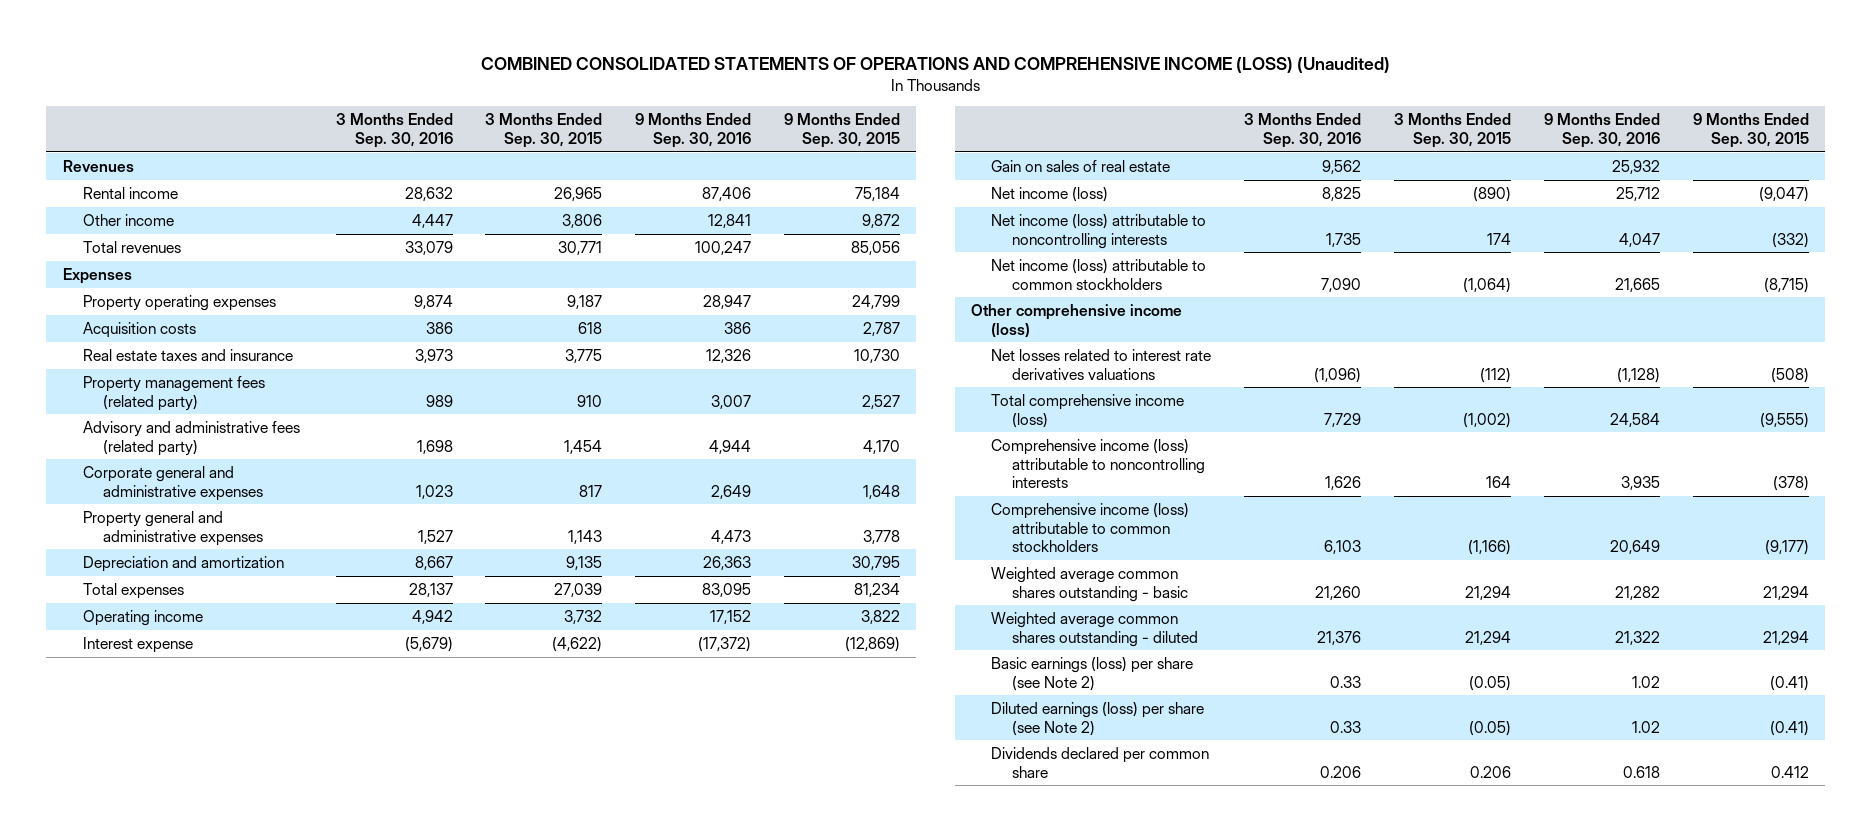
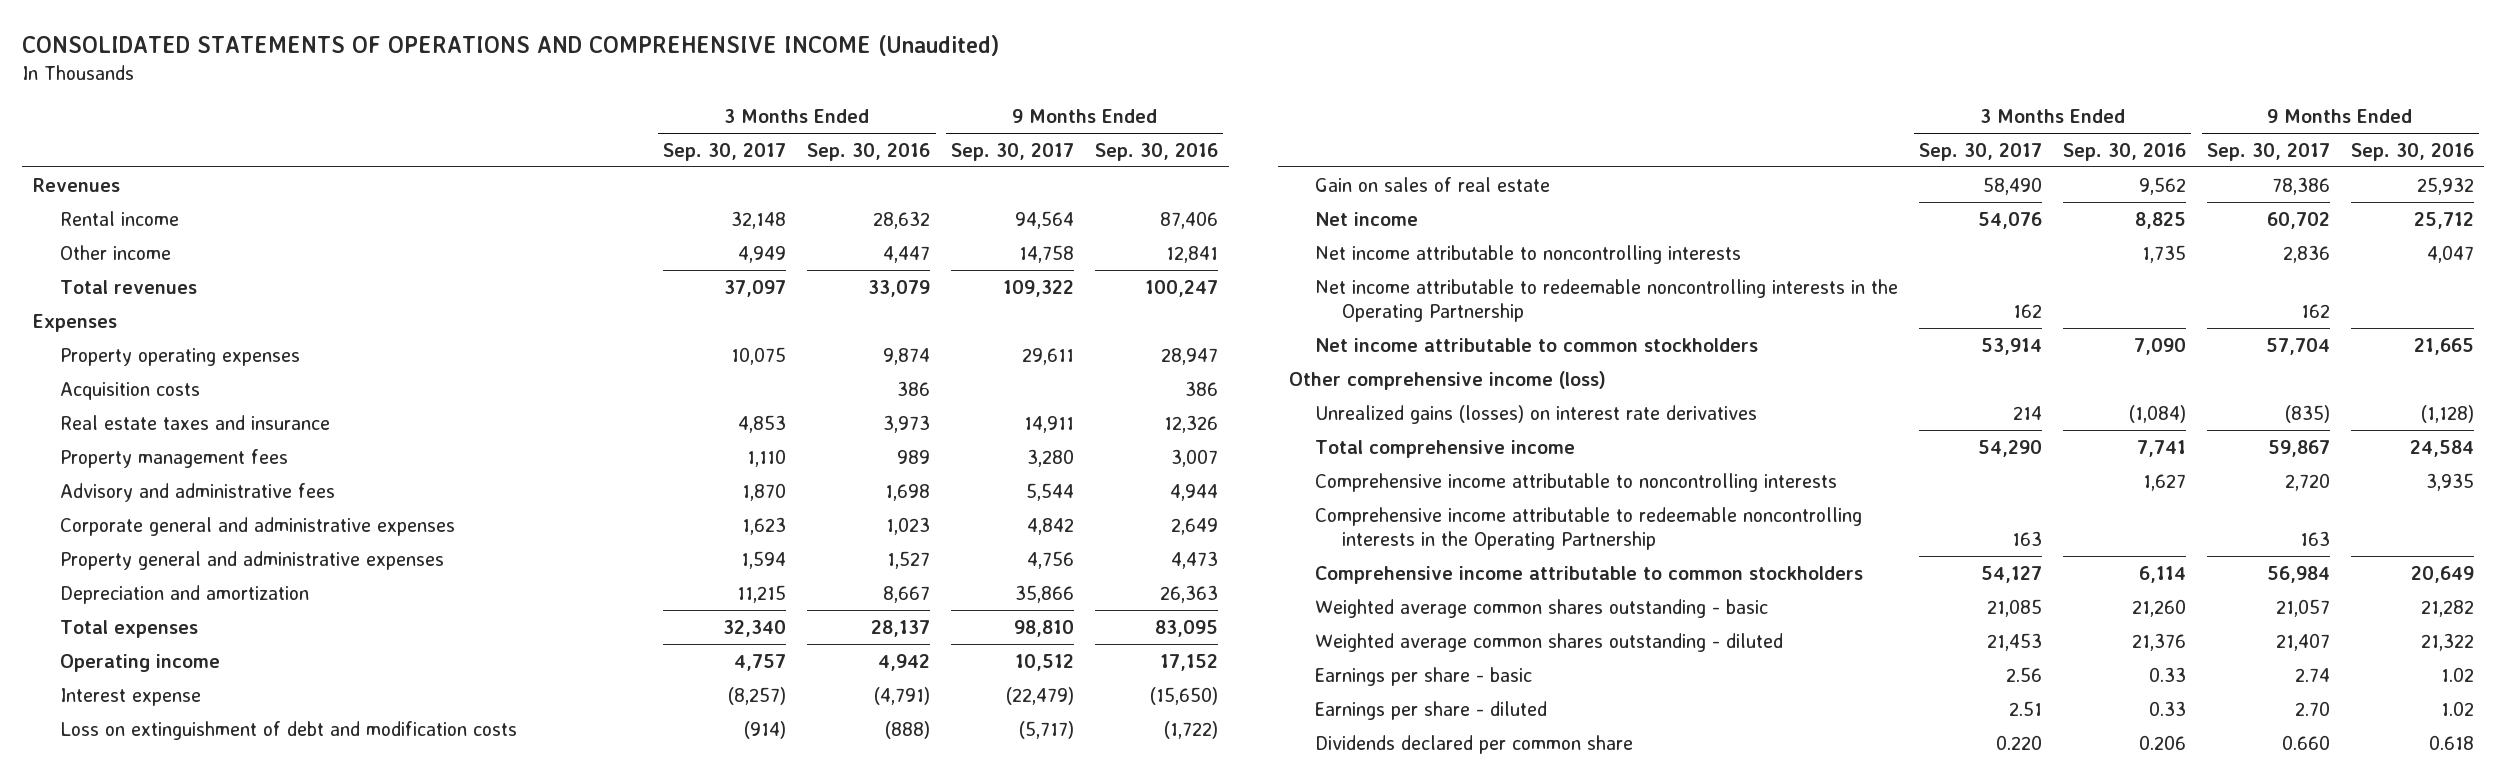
- COMBINED CONSOLIDATED STATEMENTS OF OPERATIONS AND COMPREHENSIVE INCOME (LOSS) (Unaudited)
+ CONSOLIDATED STATEMENTS OF OPERATIONS AND COMPREHENSIVE INCOME (Unaudited)
- | 3 Months Ended Sep. 30, 2016 | 3 Months Ended Sep. 30, 2015 | 9 Months Ended Sep. 30, 2016 | 9 Months Ended Sep. 30, 2015
+ | 3 Months Ended Sep. 30, 2017 | 3 Months Ended Sep. 30, 2016 | 9 Months Ended Sep. 30, 2017 | 9 Months Ended Sep. 30, 2016
- Property management fees (related party) | 989 | 910 | 3,007 | 2,527
- Advisory and administrative fees (related party) | 1,698 | 1,454 | 4,944 | 4,170
+ Property management fees | 1,110 | 989 | 3,280 | 3,007
+ Advisory and administrative fees | 1,870 | 1,698 | 5,544 | 4,944
- Interest expense | (5,679) | (4,622) | (17,372) | (12,869)
+ Interest expense | (8,257) | (4,791) | (22,479) | (15,650)
+ Loss on extinguishment of debt and modification costs | (914) | (888) | (5,717) | (1,722)
- Net income (loss) | 8,825 | (890) | 25,712 | (9,047)
- Net income (loss) attributable to noncontrolling interests | 1,735 | 174 | 4,047 | (332)
- Net income (loss) attributable to common stockholders | 7,090 | (1,064) | 21,665 | (8,715)
+ Net income | 54,076 | 8,825 | 60,702 | 25,712
+ Net income attributable to noncontrolling interests | | 1,735 | 2,836 | 4,047
+ Net income attributable to redeemable noncontrolling interests in the Operating Partnership | 162 | | 162 |
+ Net income attributable to common stockholders | 53,914 | 7,090 | 57,704 | 21,665
- Net losses related to interest rate derivatives valuations | (1,096) | (112) | (1,128) | (508)
- Total comprehensive income (loss) | 7,729 | (1,002) | 24,584 | (9,555)
- Comprehensive income (loss) attributable to noncontrolling interests | 1,626 | 164 | 3,935 | (378)
- Comprehensive income (loss) attributable to common stockholders | 6,103 | (1,166) | 20,649 | (9,177)
+ Unrealized gains (losses) on interest rate derivatives | 214 | (1,084) | (835) | (1,128)
+ Total comprehensive income | 54,290 | 7,741 | 59,867 | 24,584
+ Comprehensive income attributable to noncontrolling interests | | 1,627 | 2,720 | 3,935
+ Comprehensive income attributable to redeemable noncontrolling interests in the Operating Partnership | 163 | | 163 |
+ Comprehensive income attributable to common stockholders | 54,127 | 6,114 | 56,984 | 20,649
- Basic earnings (loss) per share (see Note 2) | 0.33 | (0.05) | 1.02 | (0.41)
- Diluted earnings (loss) per share (see Note 2) | 0.33 | (0.05) | 1.02 | (0.41)
+ Earnings per share - basic | 2.56 | 0.33 | 2.74 | 1.02
+ Earnings per share - diluted | 2.51 | 0.33 | 2.70 | 1.02

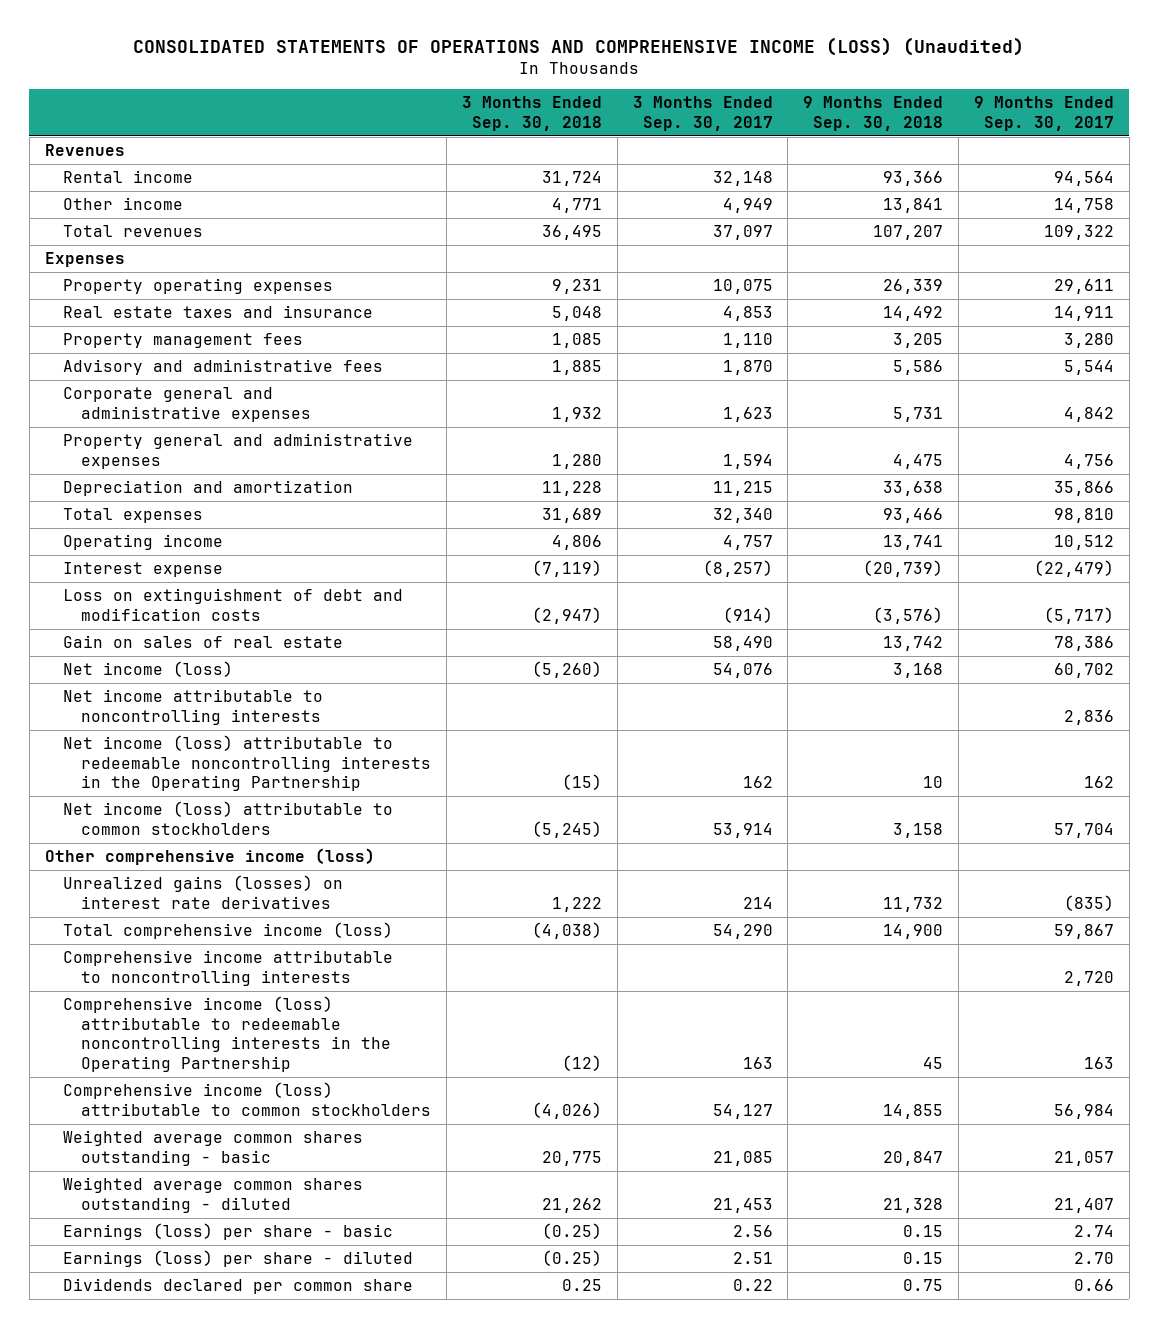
- CONSOLIDATED STATEMENTS OF OPERATIONS AND COMPREHENSIVE INCOME (Unaudited)
+ CONSOLIDATED STATEMENTS OF OPERATIONS AND COMPREHENSIVE INCOME (LOSS) (Unaudited)
- | 3 Months Ended Sep. 30, 2017 | 3 Months Ended Sep. 30, 2016 | 9 Months Ended Sep. 30, 2017 | 9 Months Ended Sep. 30, 2016
+ | 3 Months Ended Sep. 30, 2018 | 3 Months Ended Sep. 30, 2017 | 9 Months Ended Sep. 30, 2018 | 9 Months Ended Sep. 30, 2017
- Acquisition costs | | 386 | | 386
- Net income | 54,076 | 8,825 | 60,702 | 25,712
+ Net income (loss) | (5,260) | 54,076 | 3,168 | 60,702
- Net income attributable to redeemable noncontrolling interests in the Operating Partnership | 162 | | 162 |
- Net income attributable to common stockholders | 53,914 | 7,090 | 57,704 | 21,665
+ Net income (loss) attributable to redeemable noncontrolling interests in the Operating Partnership | (15) | 162 | 10 | 162
+ Net income (loss) attributable to common stockholders | (5,245) | 53,914 | 3,158 | 57,704
- Total comprehensive income | 54,290 | 7,741 | 59,867 | 24,584
+ Total comprehensive income (loss) | (4,038) | 54,290 | 14,900 | 59,867
- Comprehensive income attributable to redeemable noncontrolling interests in the Operating Partnership | 163 | | 163 |
- Comprehensive income attributable to common stockholders | 54,127 | 6,114 | 56,984 | 20,649
+ Comprehensive income (loss) attributable to redeemable noncontrolling interests in the Operating Partnership | (12) | 163 | 45 | 163
+ Comprehensive income (loss) attributable to common stockholders | (4,026) | 54,127 | 14,855 | 56,984
- Earnings per share - basic | 2.56 | 0.33 | 2.74 | 1.02
- Earnings per share - diluted | 2.51 | 0.33 | 2.70 | 1.02
- Dividends declared per common share | 0.220 | 0.206 | 0.660 | 0.618
+ Earnings (loss) per share - basic | (0.25) | 2.56 | 0.15 | 2.74
+ Earnings (loss) per share - diluted | (0.25) | 2.51 | 0.15 | 2.70
+ Dividends declared per common share | 0.25 | 0.22 | 0.75 | 0.66

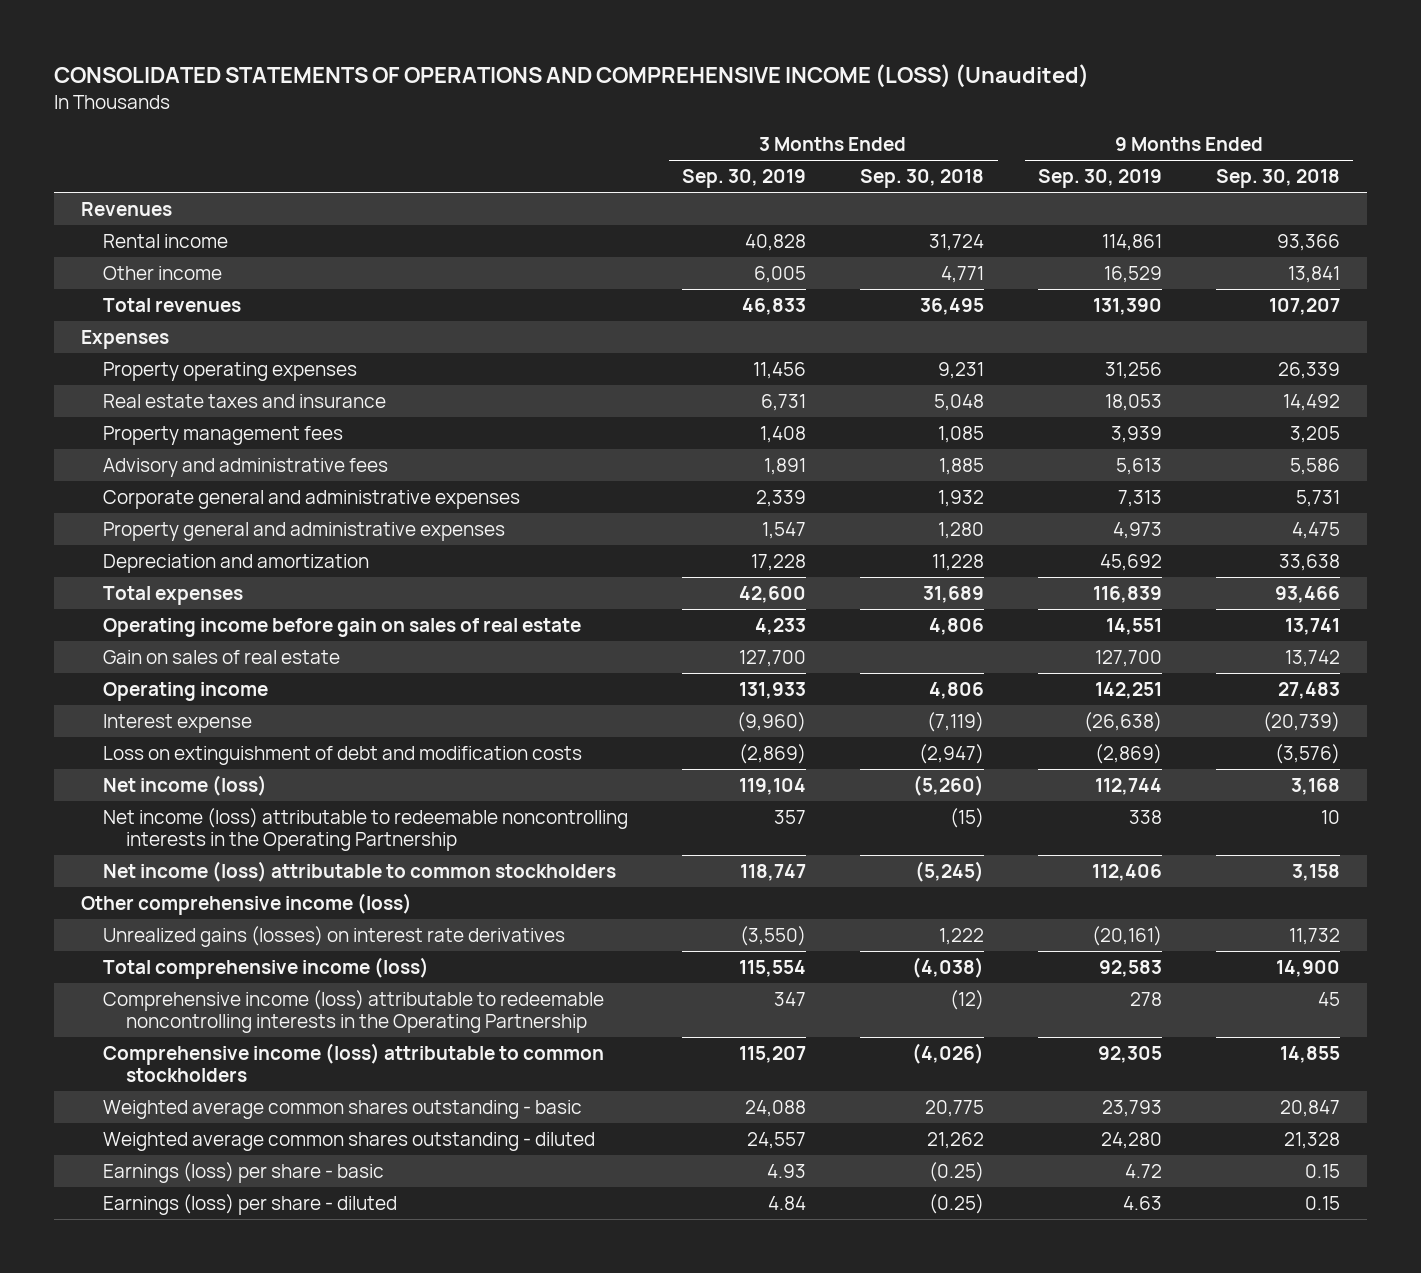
- | 3 Months Ended Sep. 30, 2018 | 3 Months Ended Sep. 30, 2017 | 9 Months Ended Sep. 30, 2018 | 9 Months Ended Sep. 30, 2017
+ | 3 Months Ended Sep. 30, 2019 | 3 Months Ended Sep. 30, 2018 | 9 Months Ended Sep. 30, 2019 | 9 Months Ended Sep. 30, 2018
- Operating income | 4,806 | 4,757 | 13,741 | 10,512
+ Operating income before gain on sales of real estate | 4,233 | 4,806 | 14,551 | 13,741
moved up: Gain on sales of real estate | 127,700 | | 127,700 | 13,742
+ Operating income | 131,933 | 4,806 | 142,251 | 27,483
- Net income attributable to noncontrolling interests | | | | 2,836
- Comprehensive income attributable to noncontrolling interests | | | | 2,720
- Dividends declared per common share | 0.25 | 0.22 | 0.75 | 0.66

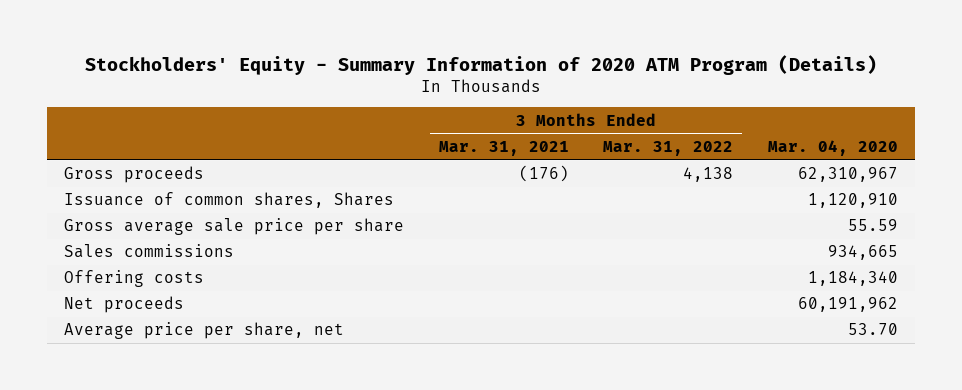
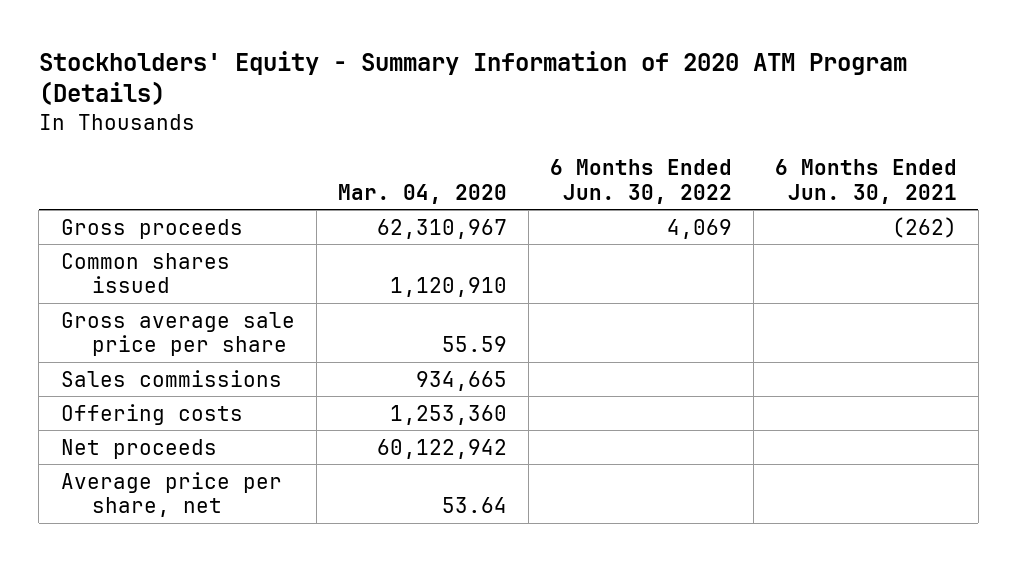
- | 3 Months Ended Mar. 31, 2021 | 3 Months Ended Mar. 31, 2022 | Mar. 04, 2020
+ | Mar. 04, 2020 | 6 Months Ended Jun. 30, 2022 | 6 Months Ended Jun. 30, 2021
- Issuance of common shares, Shares | | | 1,120,910
+ Common shares issued | 1,120,910 | |
- Offering costs | | | 1,184,340
- Net proceeds | | | 60,191,962
- Average price per share, net | | | 53.70
+ Offering costs | 1,253,360 | |
+ Net proceeds | 60,122,942 | |
+ Average price per share, net | 53.64 | |

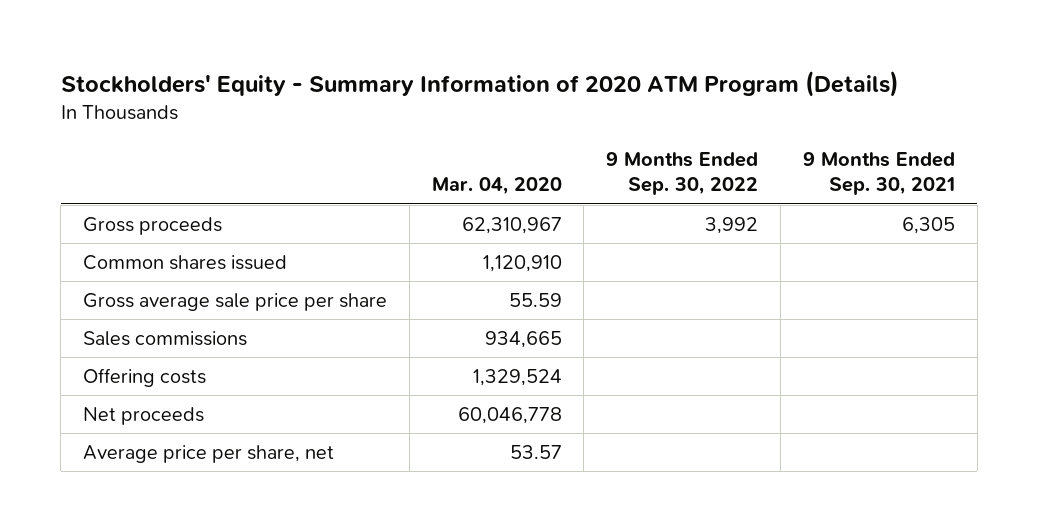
- | Mar. 04, 2020 | 6 Months Ended Jun. 30, 2022 | 6 Months Ended Jun. 30, 2021
+ | Mar. 04, 2020 | 9 Months Ended Sep. 30, 2022 | 9 Months Ended Sep. 30, 2021
- Offering costs | 1,253,360 | |
- Net proceeds | 60,122,942 | |
- Average price per share, net | 53.64 | |
+ Offering costs | 1,329,524 | |
+ Net proceeds | 60,046,778 | |
+ Average price per share, net | 53.57 | |

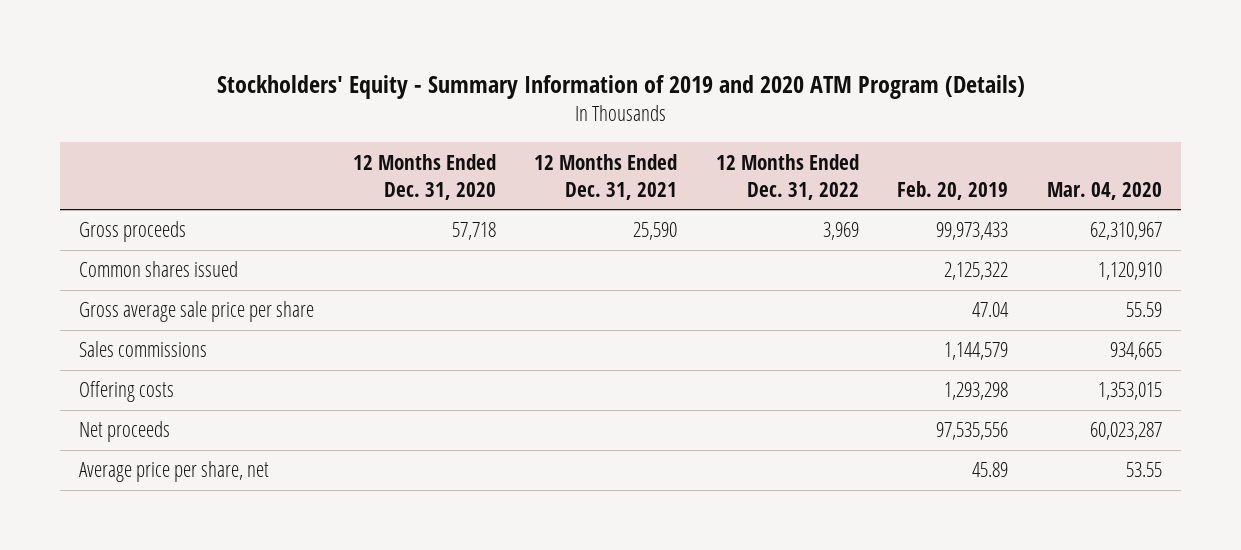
- Stockholders' Equity - Summary Information of 2020 ATM Program (Details)
+ Stockholders' Equity - Summary Information of 2019 and 2020 ATM Program (Details)
- | Mar. 04, 2020 | 9 Months Ended Sep. 30, 2022 | 9 Months Ended Sep. 30, 2021
+ | 12 Months Ended Dec. 31, 2020 | 12 Months Ended Dec. 31, 2021 | 12 Months Ended Dec. 31, 2022 | Feb. 20, 2019 | Mar. 04, 2020
- Offering costs | 1,329,524 | |
- Net proceeds | 60,046,778 | |
- Average price per share, net | 53.57 | |
+ Offering costs | | | | 1,293,298 | 1,353,015
+ Net proceeds | | | | 97,535,556 | 60,023,287
+ Average price per share, net | | | | 45.89 | 53.55

